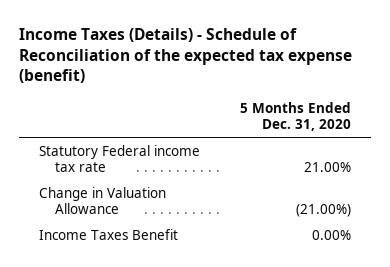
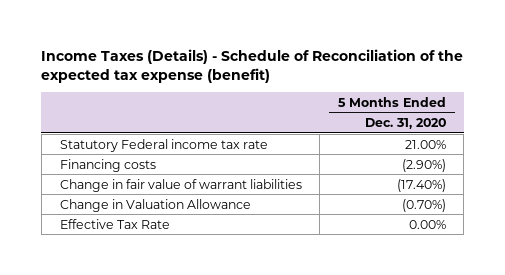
- Change in Valuation Allowance | (21.00%)
- Income Taxes Benefit | 0.00%
+ Financing costs | (2.90%)
+ Change in fair value of warrant liabilities | (17.40%)
+ Change in Valuation Allowance | (0.70%)
+ Effective Tax Rate | 0.00%

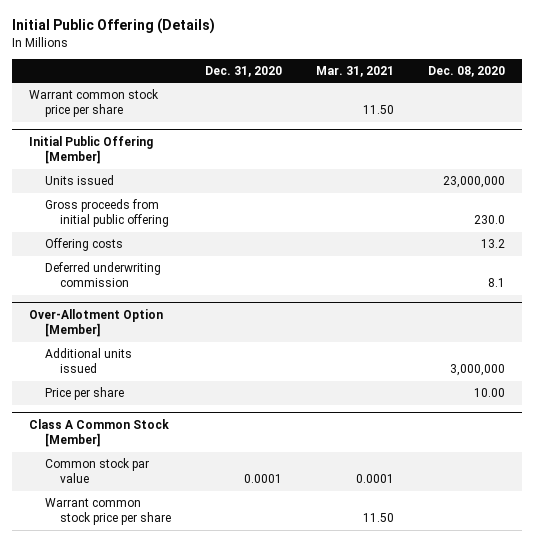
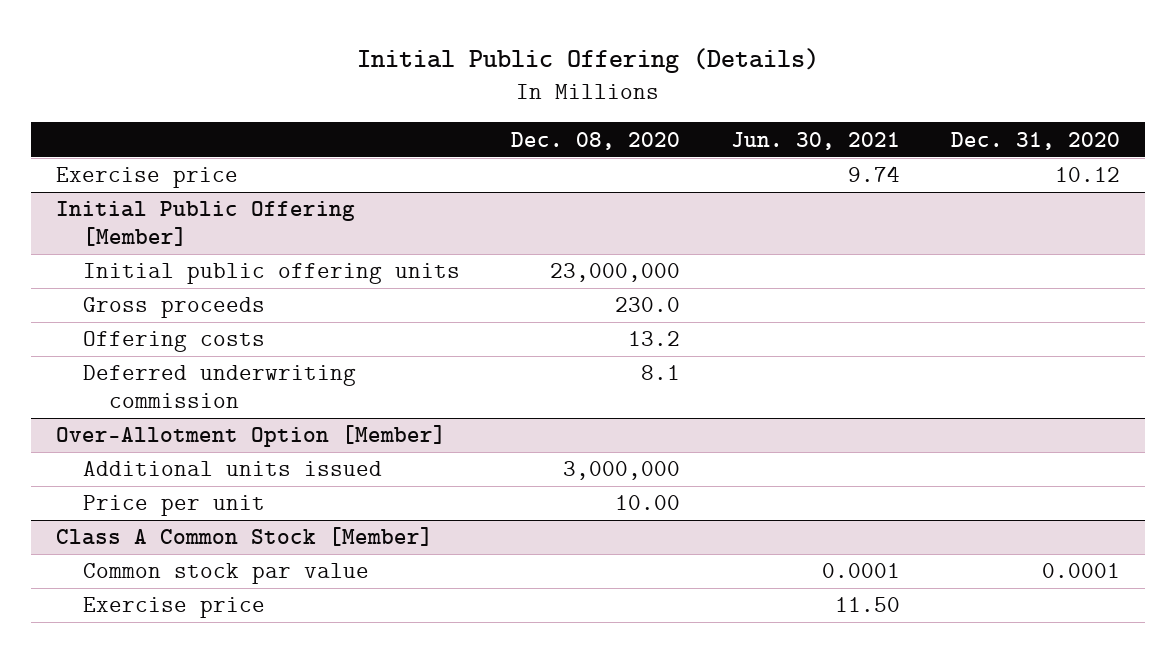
- | Dec. 31, 2020 | Mar. 31, 2021 | Dec. 08, 2020
+ | Dec. 08, 2020 | Jun. 30, 2021 | Dec. 31, 2020
- Warrant common stock price per share | | 11.50 |
+ Exercise price | | 9.74 | 10.12
@ Initial Public Offering [Member]
- Units issued | | | 23,000,000
- Gross proceeds from initial public offering | | | 230.0
+ Initial public offering units | 23,000,000 | |
+ Gross proceeds | 230.0 | |
@ Over-Allotment Option [Member]
- Price per share | | | 10.00
+ Price per unit | 10.00 | |
@ Class A Common Stock [Member]
- Warrant common stock price per share | | 11.50 |
+ Exercise price | | 11.50 |

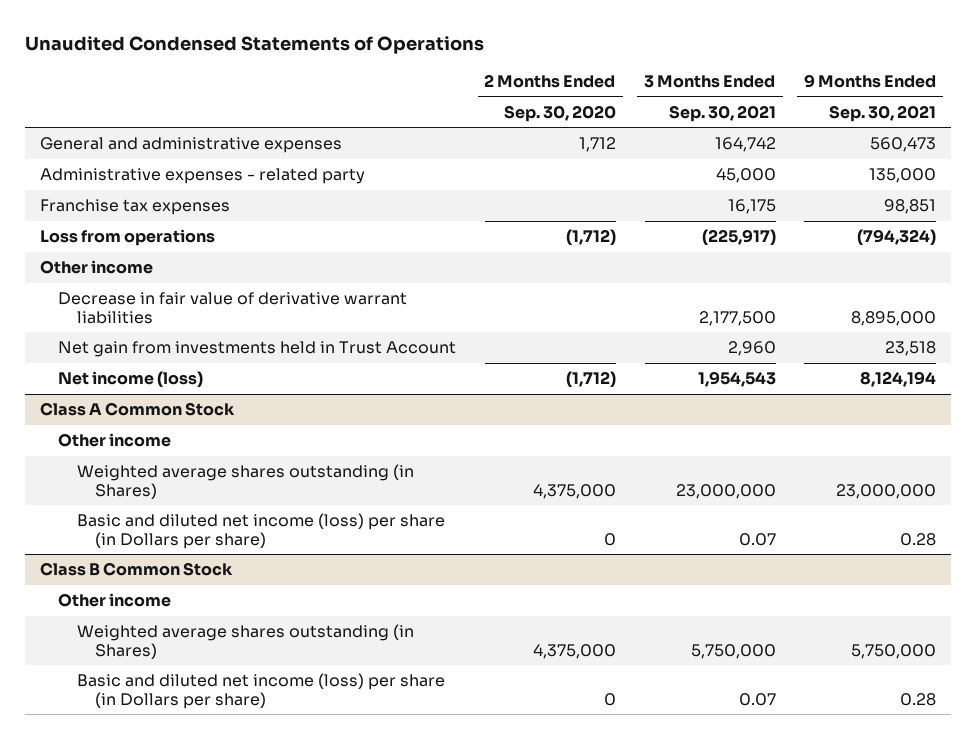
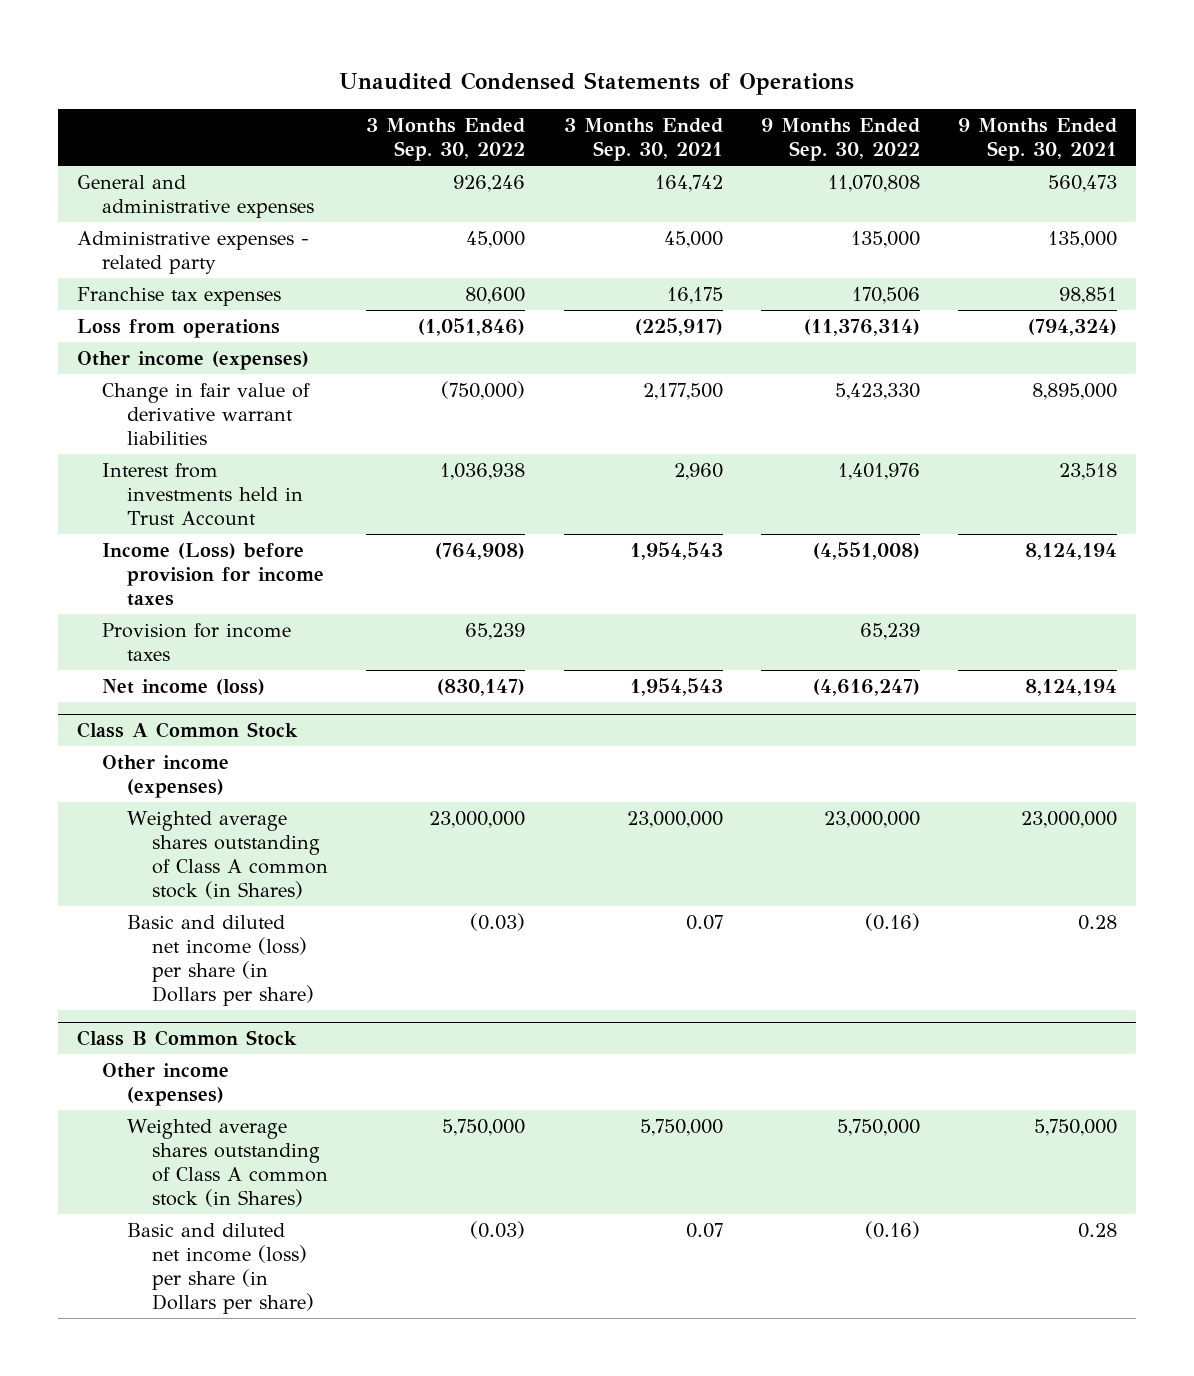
- | 2 Months Ended Sep. 30, 2020 | 3 Months Ended Sep. 30, 2021 | 9 Months Ended Sep. 30, 2021
+ | 3 Months Ended Sep. 30, 2022 | 3 Months Ended Sep. 30, 2021 | 9 Months Ended Sep. 30, 2022 | 9 Months Ended Sep. 30, 2021
- Other income
- Decrease in fair value of derivative warrant liabilities | | 2,177,500 | 8,895,000
- Net gain from investments held in Trust Account | | 2,960 | 23,518
+ Other income (expenses)
+ Change in fair value of derivative warrant liabilities | (750,000) | 2,177,500 | 5,423,330 | 8,895,000
+ Interest from investments held in Trust Account | 1,036,938 | 2,960 | 1,401,976 | 23,518
+ Income (Loss) before provision for income taxes | (764,908) | 1,954,543 | (4,551,008) | 8,124,194
+ Provision for income taxes | 65,239 | | 65,239 |
@ Class A Common Stock
- Other income
- Weighted average shares outstanding (in Shares) | 4,375,000 | 23,000,000 | 23,000,000
+ Other income (expenses)
+ Weighted average shares outstanding of Class A common stock (in Shares) | 23,000,000 | 23,000,000 | 23,000,000 | 23,000,000
@ Class B Common Stock
- Other income
- Weighted average shares outstanding (in Shares) | 4,375,000 | 5,750,000 | 5,750,000
+ Other income (expenses)
+ Weighted average shares outstanding of Class A common stock (in Shares) | 5,750,000 | 5,750,000 | 5,750,000 | 5,750,000

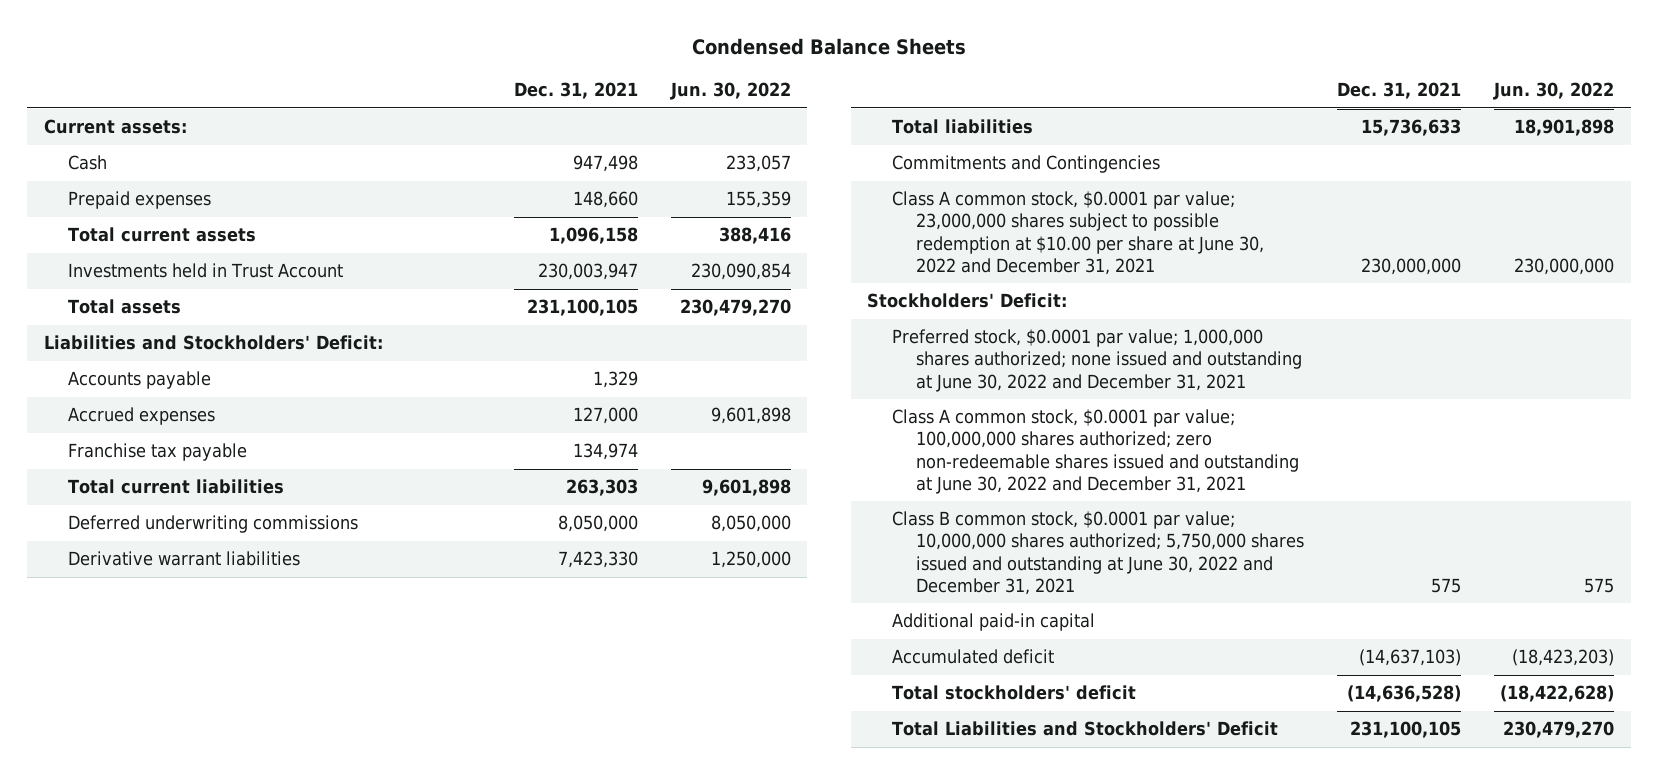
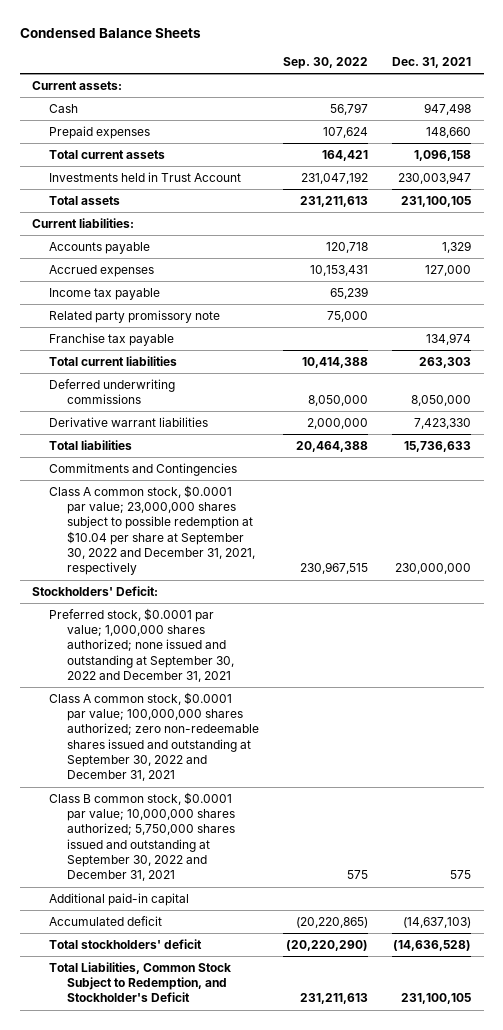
- | Dec. 31, 2021 | Jun. 30, 2022
+ | Sep. 30, 2022 | Dec. 31, 2021
- Liabilities and Stockholders' Deficit:
+ Current liabilities:
+ Income tax payable | 65,239 |
+ Related party promissory note | 75,000 |
- Class A common stock, $0.0001 par value; 23,000,000 shares subject to possible redemption at $10.00 per share at June 30, 2022 and December 31, 2021 | 230,000,000 | 230,000,000
+ Class A common stock, $0.0001 par value; 23,000,000 shares subject to possible redemption at $10.04 per share at September 30, 2022 and December 31, 2021, respectively | 230,967,515 | 230,000,000
- Preferred stock, $0.0001 par value; 1,000,000 shares authorized; none issued and outstanding at June 30, 2022 and December 31, 2021
- Class A common stock, $0.0001 par value; 100,000,000 shares authorized; zero non-redeemable shares issued and outstanding at June 30, 2022 and December 31, 2021
- Class B common stock, $0.0001 par value; 10,000,000 shares authorized; 5,750,000 shares issued and outstanding at June 30, 2022 and December 31, 2021 | 575 | 575
+ Preferred stock, $0.0001 par value; 1,000,000 shares authorized; none issued and outstanding at September 30, 2022 and December 31, 2021
+ Class A common stock, $0.0001 par value; 100,000,000 shares authorized; zero non-redeemable shares issued and outstanding at September 30, 2022 and December 31, 2021
+ Class B common stock, $0.0001 par value; 10,000,000 shares authorized; 5,750,000 shares issued and outstanding at September 30, 2022 and December 31, 2021 | 575 | 575
- Total Liabilities and Stockholders' Deficit | 231,100,105 | 230,479,270
+ Total Liabilities, Common Stock Subject to Redemption, and Stockholder's Deficit | 231,211,613 | 231,100,105

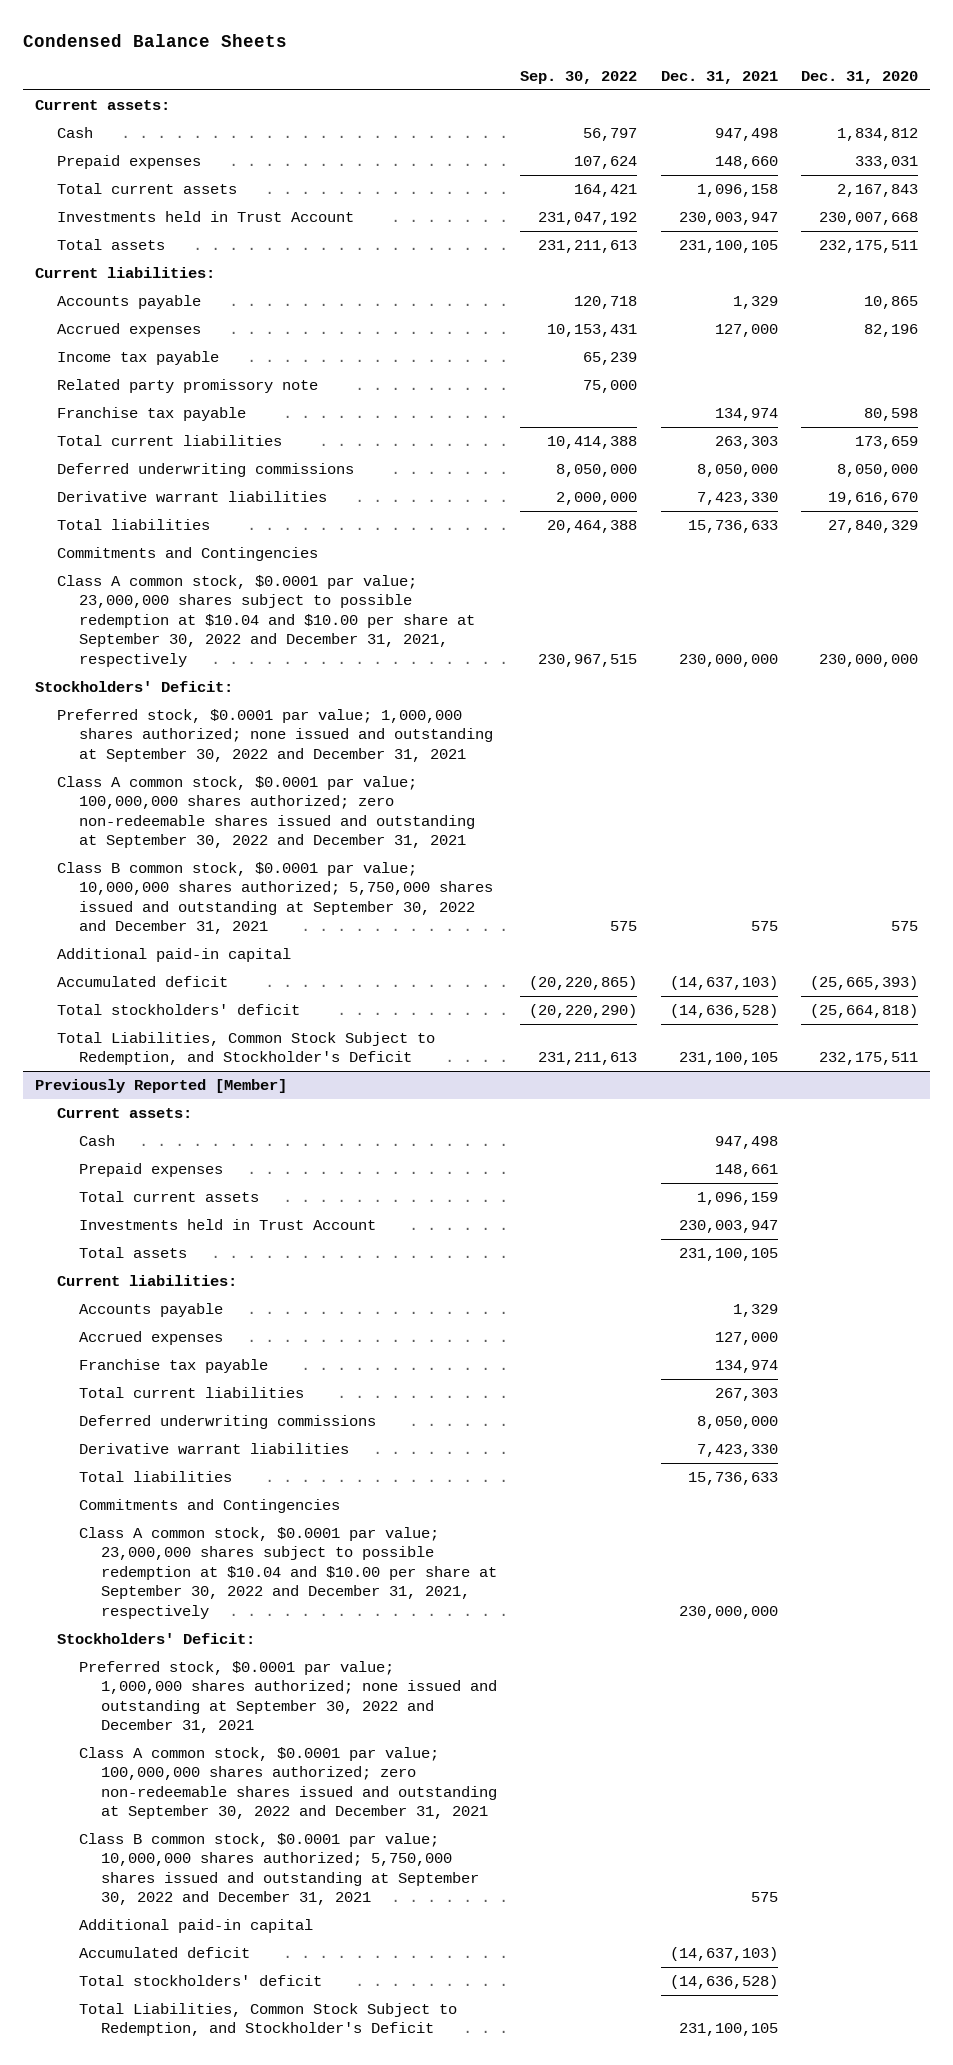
- | Sep. 30, 2022 | Dec. 31, 2021
+ | Sep. 30, 2022 | Dec. 31, 2021 | Dec. 31, 2020
- Class A common stock, $0.0001 par value; 23,000,000 shares subject to possible redemption at $10.04 per share at September 30, 2022 and December 31, 2021, respectively | 230,967,515 | 230,000,000
+ Class A common stock, $0.0001 par value; 23,000,000 shares subject to possible redemption at $10.04 and $10.00 per share at September 30, 2022 and December 31, 2021, respectively | 230,967,515 | 230,000,000 | 230,000,000
+ Previously Reported [Member]
+ Current assets:
+ Cash | | 947,498 |
+ Prepaid expenses | | 148,661 |
+ Total current assets | | 1,096,159 |
+ Investments held in Trust Account | | 230,003,947 |
+ Total assets | | 231,100,105 |
+ Current liabilities:
+ Accounts payable | | 1,329 |
+ Accrued expenses | | 127,000 |
+ Franchise tax payable | | 134,974 |
+ Total current liabilities | | 267,303 |
+ Deferred underwriting commissions | | 8,050,000 |
+ Derivative warrant liabilities | | 7,423,330 |
+ Total liabilities | | 15,736,633 |
+ Commitments and Contingencies
+ Class A common stock, $0.0001 par value; 23,000,000 shares subject to possible redemption at $10.04 and $10.00 per share at September 30, 2022 and December 31, 2021, respectively | | 230,000,000 |
+ Stockholders' Deficit:
+ Preferred stock, $0.0001 par value; 1,000,000 shares authorized; none issued and outstanding at September 30, 2022 and December 31, 2021
+ Class A common stock, $0.0001 par value; 100,000,000 shares authorized; zero non-redeemable shares issued and outstanding at September 30, 2022 and December 31, 2021
+ Class B common stock, $0.0001 par value; 10,000,000 shares authorized; 5,750,000 shares issued and outstanding at September 30, 2022 and December 31, 2021 | | 575 |
+ Additional paid-in capital
+ Accumulated deficit | | (14,637,103) |
+ Total stockholders' deficit | | (14,636,528) |
+ Total Liabilities, Common Stock Subject to Redemption, and Stockholder's Deficit | | 231,100,105 |

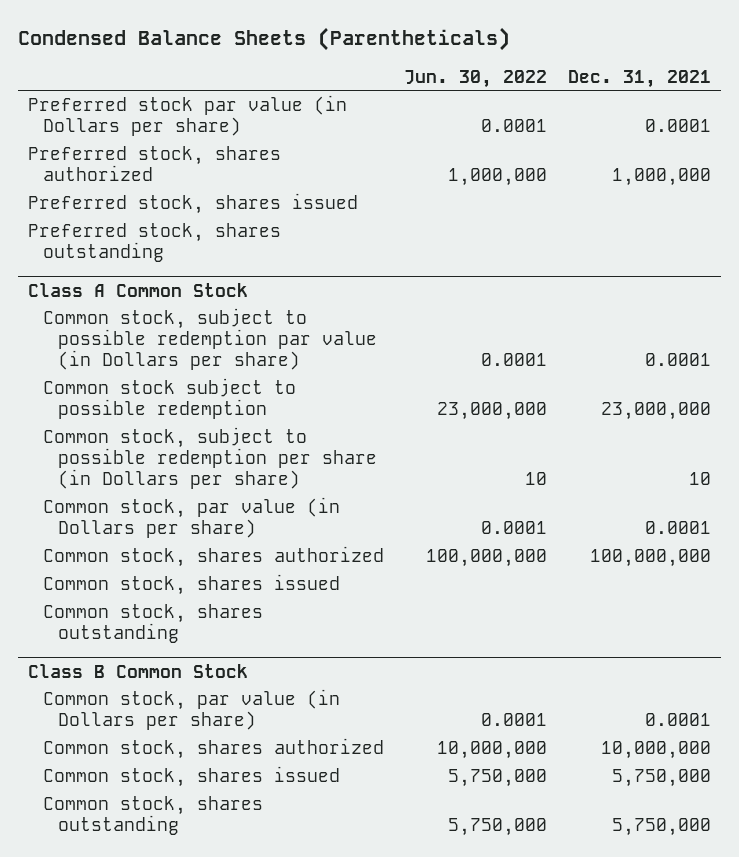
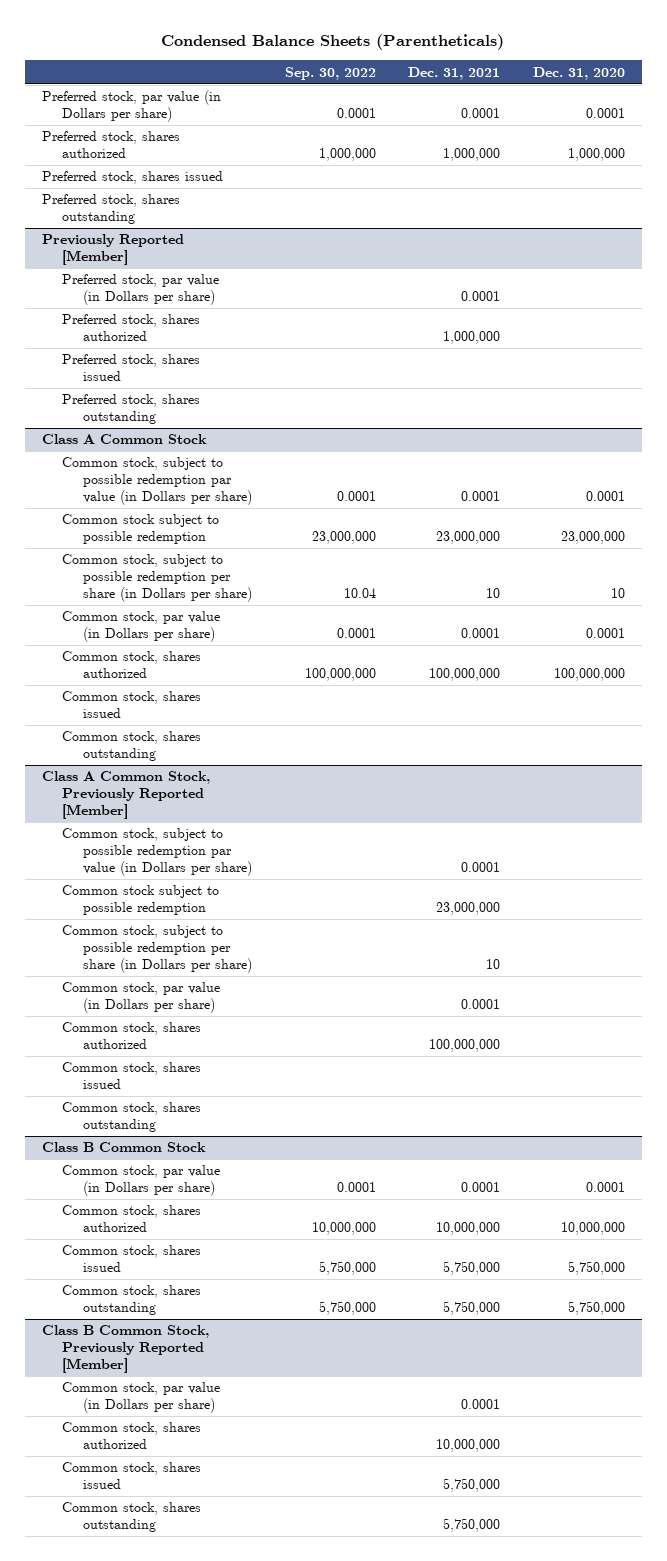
- | Jun. 30, 2022 | Dec. 31, 2021
+ | Sep. 30, 2022 | Dec. 31, 2021 | Dec. 31, 2020
- Preferred stock par value (in Dollars per share) | 0.0001 | 0.0001
+ Preferred stock, par value (in Dollars per share) | 0.0001 | 0.0001 | 0.0001
+ Previously Reported [Member]
+ Preferred stock, par value (in Dollars per share) | | 0.0001 |
+ Preferred stock, shares authorized | | 1,000,000 |
+ Preferred stock, shares issued
+ Preferred stock, shares outstanding
+ Class A Common Stock, Previously Reported [Member]
+ Common stock, subject to possible redemption par value (in Dollars per share) | | 0.0001 |
+ Common stock subject to possible redemption | | 23,000,000 |
+ Common stock, subject to possible redemption per share (in Dollars per share) | | 10 |
+ Common stock, par value (in Dollars per share) | | 0.0001 |
+ Common stock, shares authorized | | 100,000,000 |
+ Common stock, shares issued
+ Common stock, shares outstanding
+ Class B Common Stock, Previously Reported [Member]
+ Common stock, par value (in Dollars per share) | | 0.0001 |
+ Common stock, shares authorized | | 10,000,000 |
+ Common stock, shares issued | | 5,750,000 |
+ Common stock, shares outstanding | | 5,750,000 |

